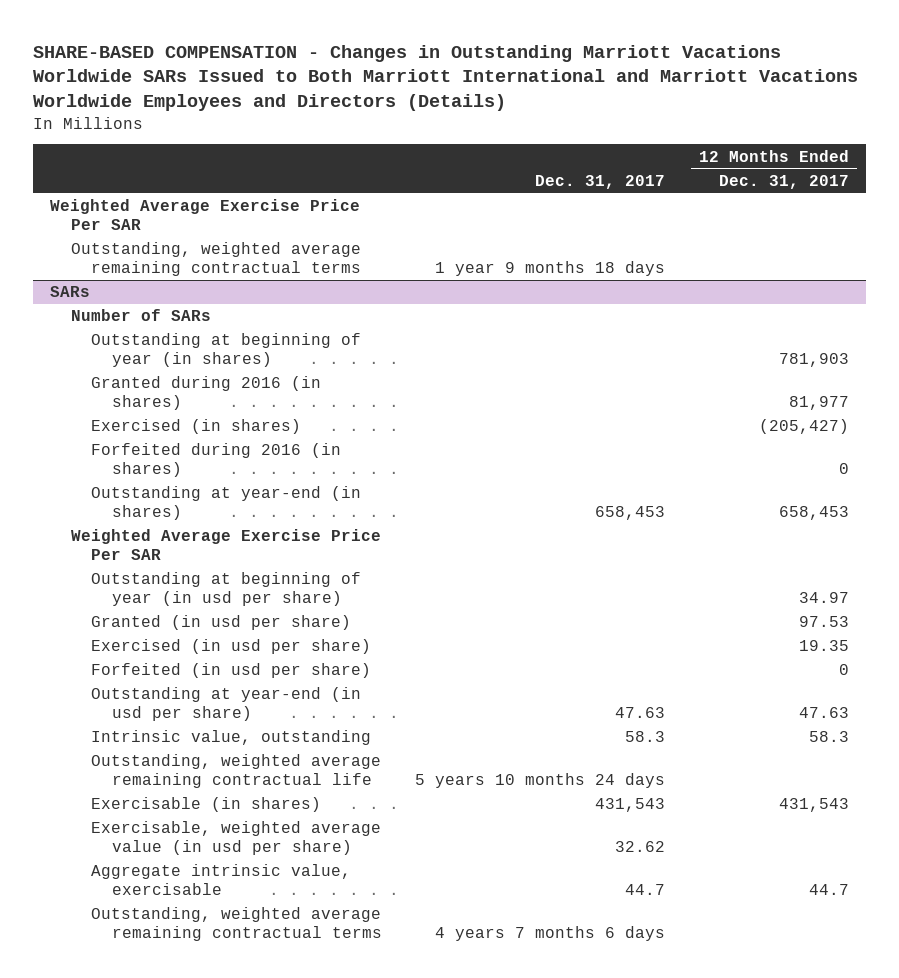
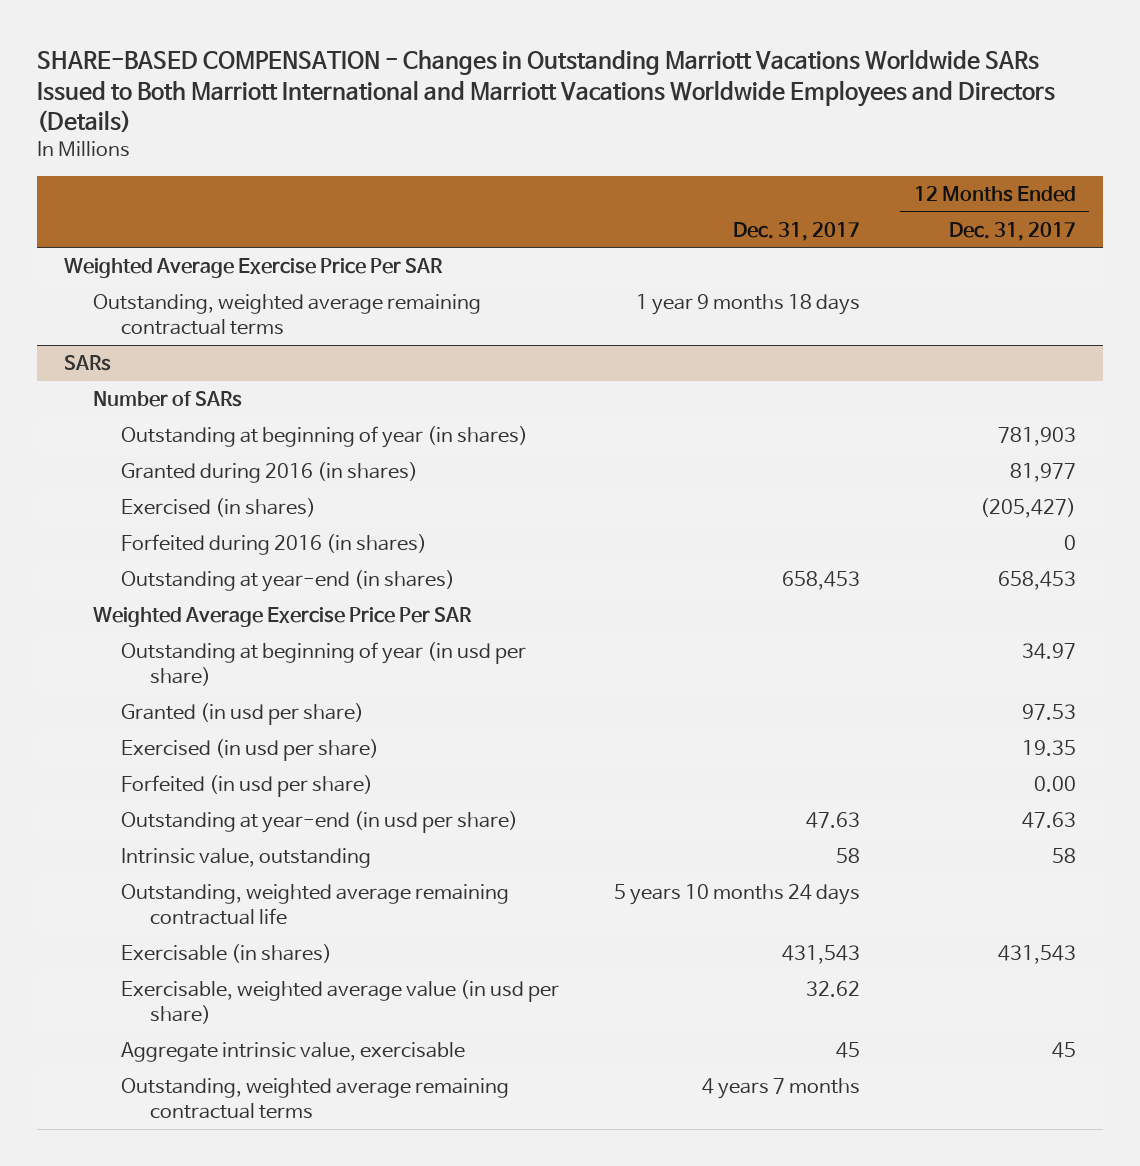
@ SARs
- Forfeited (in usd per share) | | 0
+ Forfeited (in usd per share) | | 0.00
- Intrinsic value, outstanding | 58.3 | 58.3
+ Intrinsic value, outstanding | 58 | 58
- Aggregate intrinsic value, exercisable | 44.7 | 44.7
- Outstanding, weighted average remaining contractual terms | 4 years 7 months 6 days |
+ Aggregate intrinsic value, exercisable | 45 | 45
+ Outstanding, weighted average remaining contractual terms | 4 years 7 months |

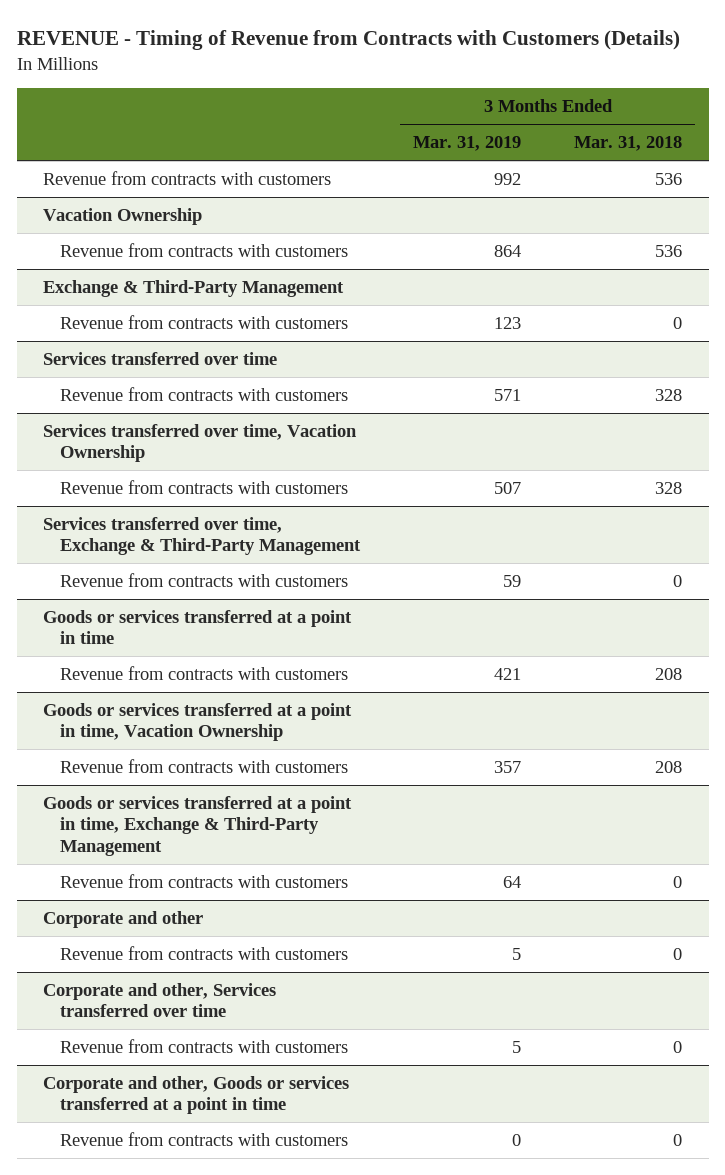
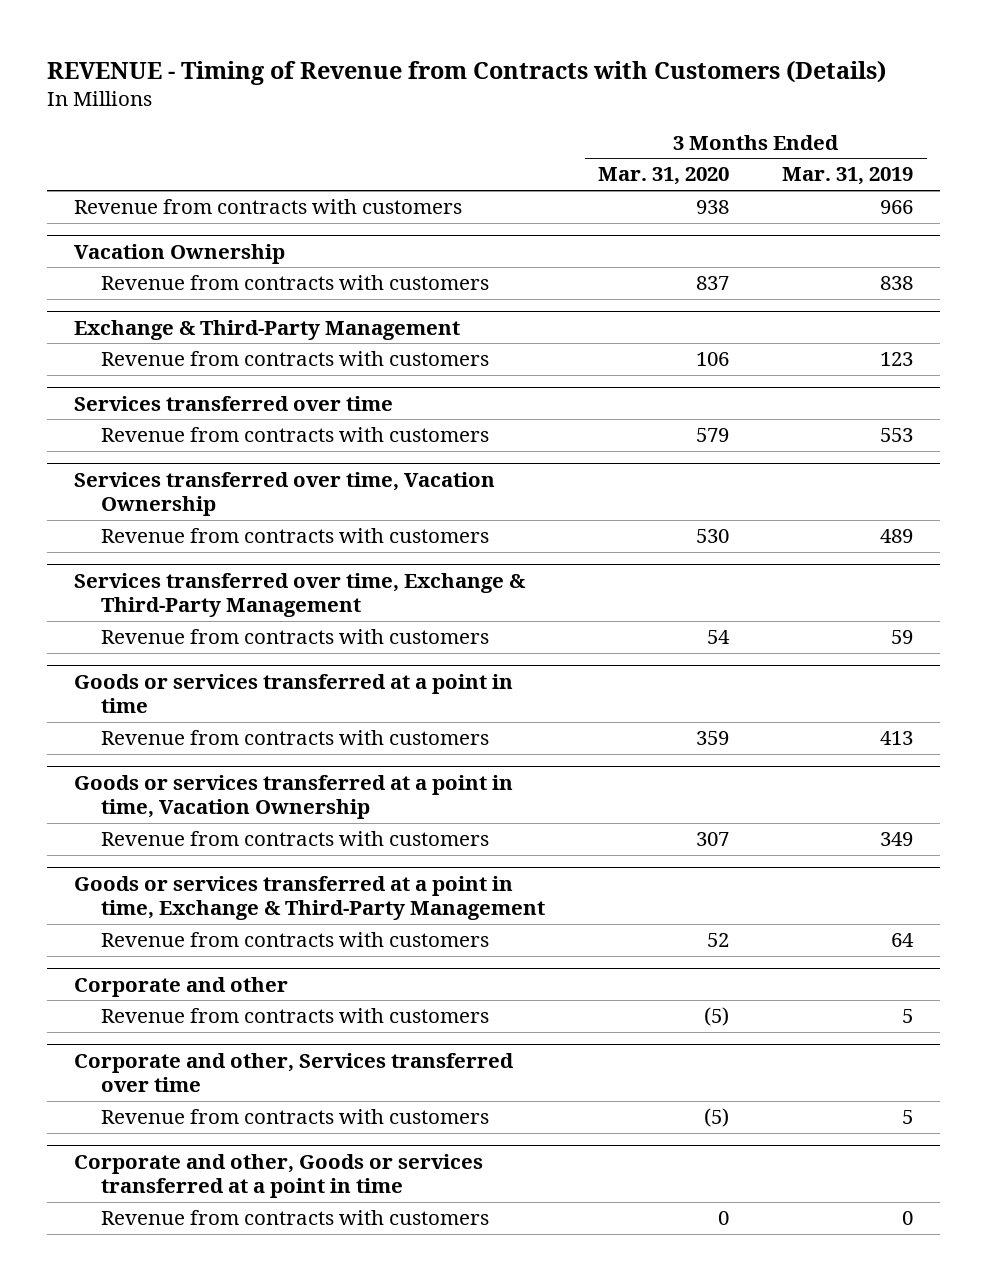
- | 3 Months Ended Mar. 31, 2019 | 3 Months Ended Mar. 31, 2018
+ | 3 Months Ended Mar. 31, 2020 | 3 Months Ended Mar. 31, 2019
- Revenue from contracts with customers | 992 | 536
+ Revenue from contracts with customers | 938 | 966
@ Vacation Ownership
- Revenue from contracts with customers | 864 | 536
+ Revenue from contracts with customers | 837 | 838
@ Services transferred over time
- Revenue from contracts with customers | 571 | 328
+ Revenue from contracts with customers | 579 | 553
@ Services transferred over time, Vacation Ownership
- Revenue from contracts with customers | 507 | 328
+ Revenue from contracts with customers | 530 | 489
@ Goods or services transferred at a point in time
- Revenue from contracts with customers | 421 | 208
+ Revenue from contracts with customers | 359 | 413
@ Goods or services transferred at a point in time, Vacation Ownership
- Revenue from contracts with customers | 357 | 208
+ Revenue from contracts with customers | 307 | 349

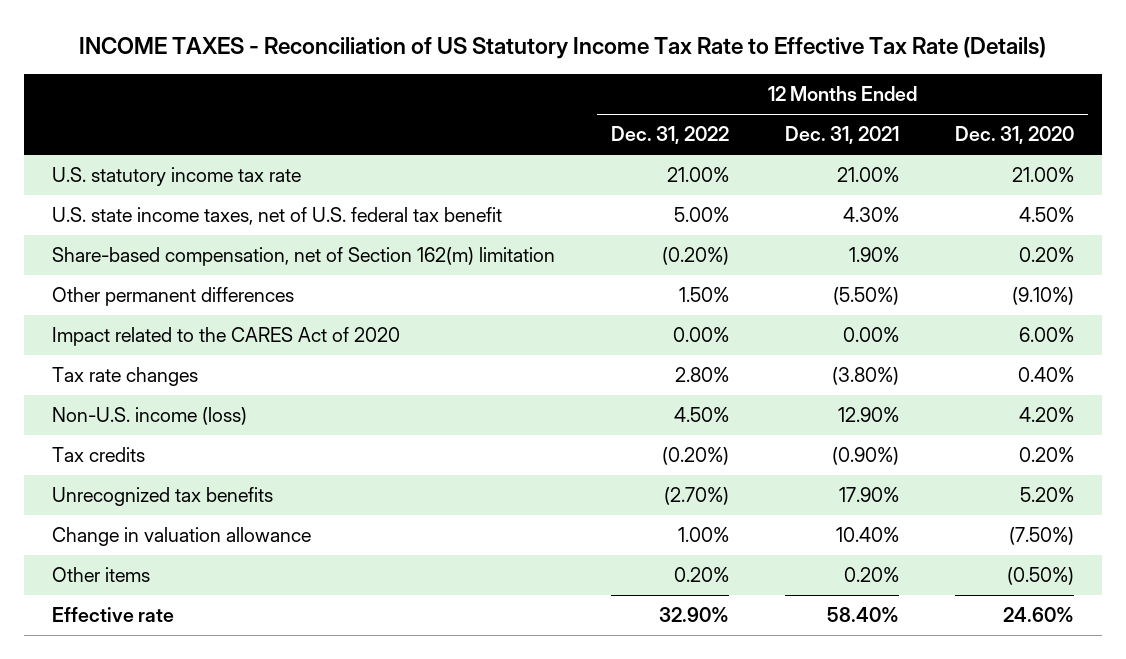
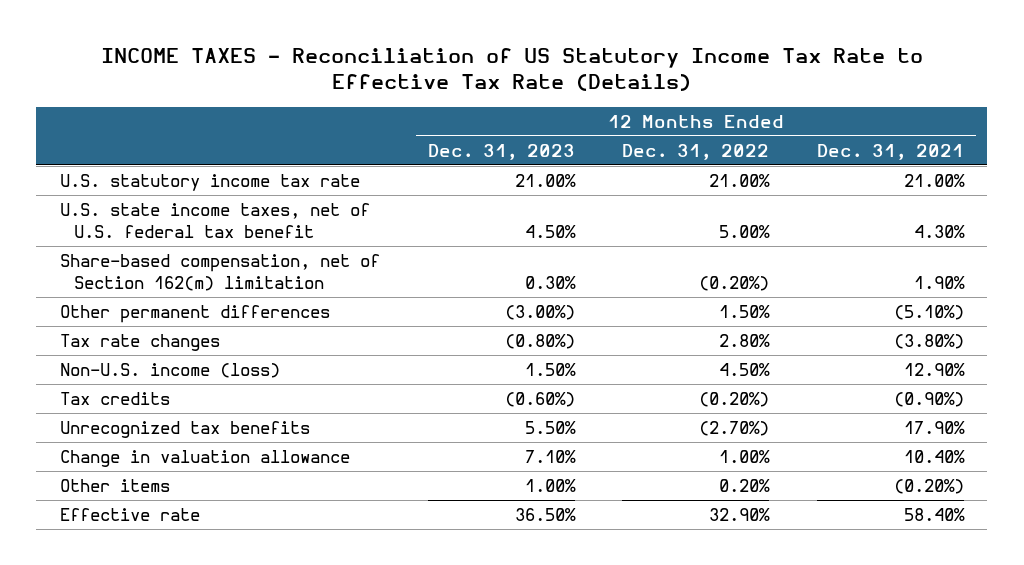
- | 12 Months Ended Dec. 31, 2022 | 12 Months Ended Dec. 31, 2021 | 12 Months Ended Dec. 31, 2020
+ | 12 Months Ended Dec. 31, 2023 | 12 Months Ended Dec. 31, 2022 | 12 Months Ended Dec. 31, 2021
- Other permanent differences | 1.50% | (5.50%) | (9.10%)
- Impact related to the CARES Act of 2020 | 0.00% | 0.00% | 6.00%
+ Other permanent differences | (3.00%) | 1.50% | (5.10%)
- Other items | 0.20% | 0.20% | (0.50%)
+ Other items | 1.00% | 0.20% | (0.20%)

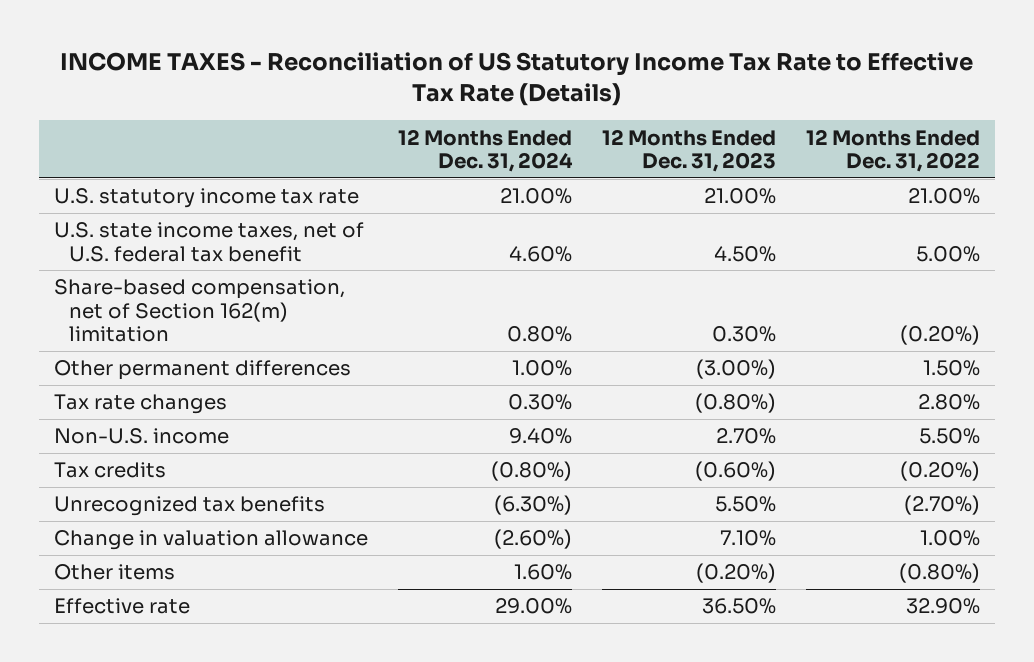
- | 12 Months Ended Dec. 31, 2023 | 12 Months Ended Dec. 31, 2022 | 12 Months Ended Dec. 31, 2021
+ | 12 Months Ended Dec. 31, 2024 | 12 Months Ended Dec. 31, 2023 | 12 Months Ended Dec. 31, 2022
- Non-U.S. income (loss) | 1.50% | 4.50% | 12.90%
+ Non-U.S. income | 9.40% | 2.70% | 5.50%
- Other items | 1.00% | 0.20% | (0.20%)
+ Other items | 1.60% | (0.20%) | (0.80%)

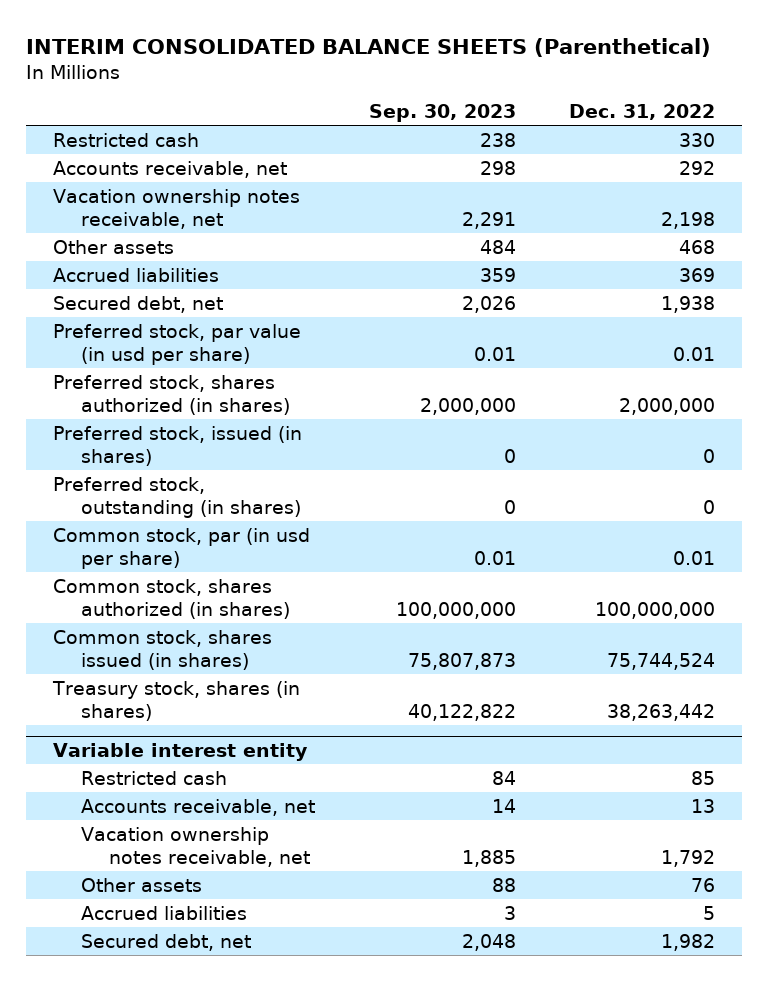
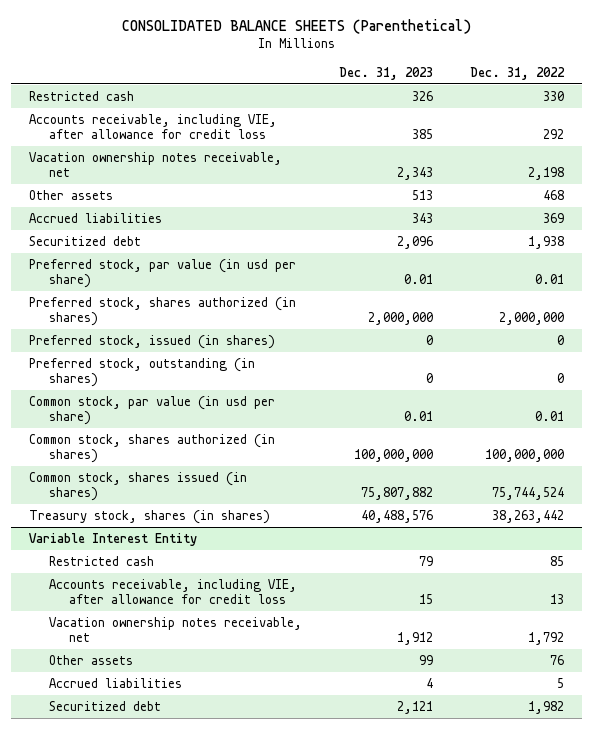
- INTERIM CONSOLIDATED BALANCE SHEETS (Parenthetical)
+ CONSOLIDATED BALANCE SHEETS (Parenthetical)
- | Sep. 30, 2023 | Dec. 31, 2022
+ | Dec. 31, 2023 | Dec. 31, 2022
- Accounts receivable, net | 298 | 292
+ Accounts receivable, including VIE, after allowance for credit loss | 385 | 292
- Secured debt, net | 2,026 | 1,938
+ Securitized debt | 2,096 | 1,938
- Common stock, par (in usd per share) | 0.01 | 0.01
+ Common stock, par value (in usd per share) | 0.01 | 0.01
- Variable interest entity
+ Variable Interest Entity
- Accounts receivable, net | 14 | 13
+ Accounts receivable, including VIE, after allowance for credit loss | 15 | 13
- Secured debt, net | 2,048 | 1,982
+ Securitized debt | 2,121 | 1,982

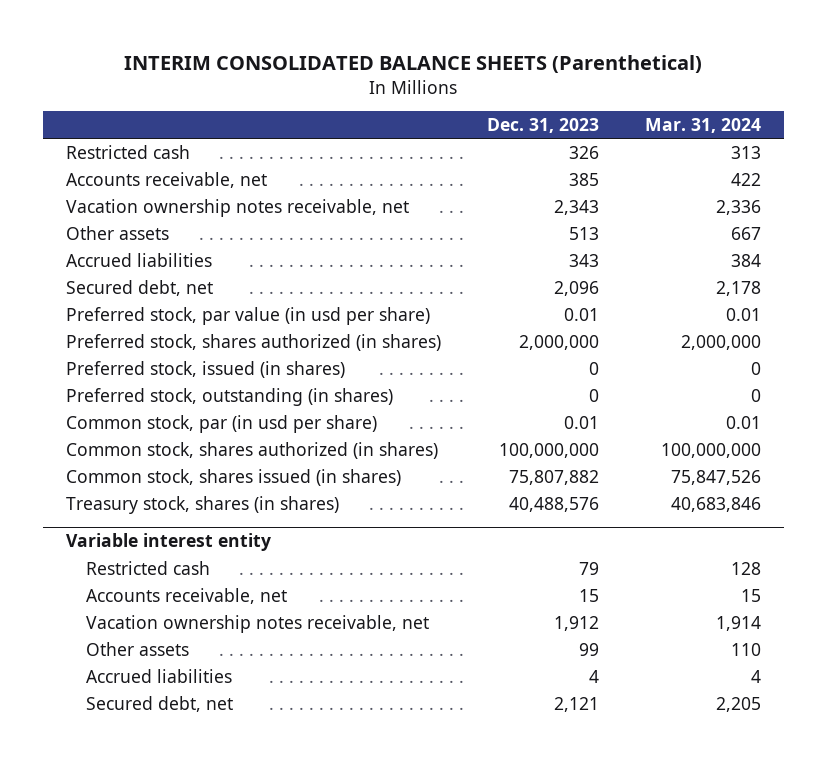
- CONSOLIDATED BALANCE SHEETS (Parenthetical)
+ INTERIM CONSOLIDATED BALANCE SHEETS (Parenthetical)
- | Dec. 31, 2023 | Dec. 31, 2022
+ | Dec. 31, 2023 | Mar. 31, 2024
- Accounts receivable, including VIE, after allowance for credit loss | 385 | 292
+ Accounts receivable, net | 385 | 422
- Securitized debt | 2,096 | 1,938
+ Secured debt, net | 2,096 | 2,178
- Common stock, par value (in usd per share) | 0.01 | 0.01
+ Common stock, par (in usd per share) | 0.01 | 0.01
- Variable Interest Entity
+ Variable interest entity
- Accounts receivable, including VIE, after allowance for credit loss | 15 | 13
+ Accounts receivable, net | 15 | 15
- Securitized debt | 2,121 | 1,982
+ Secured debt, net | 2,121 | 2,205

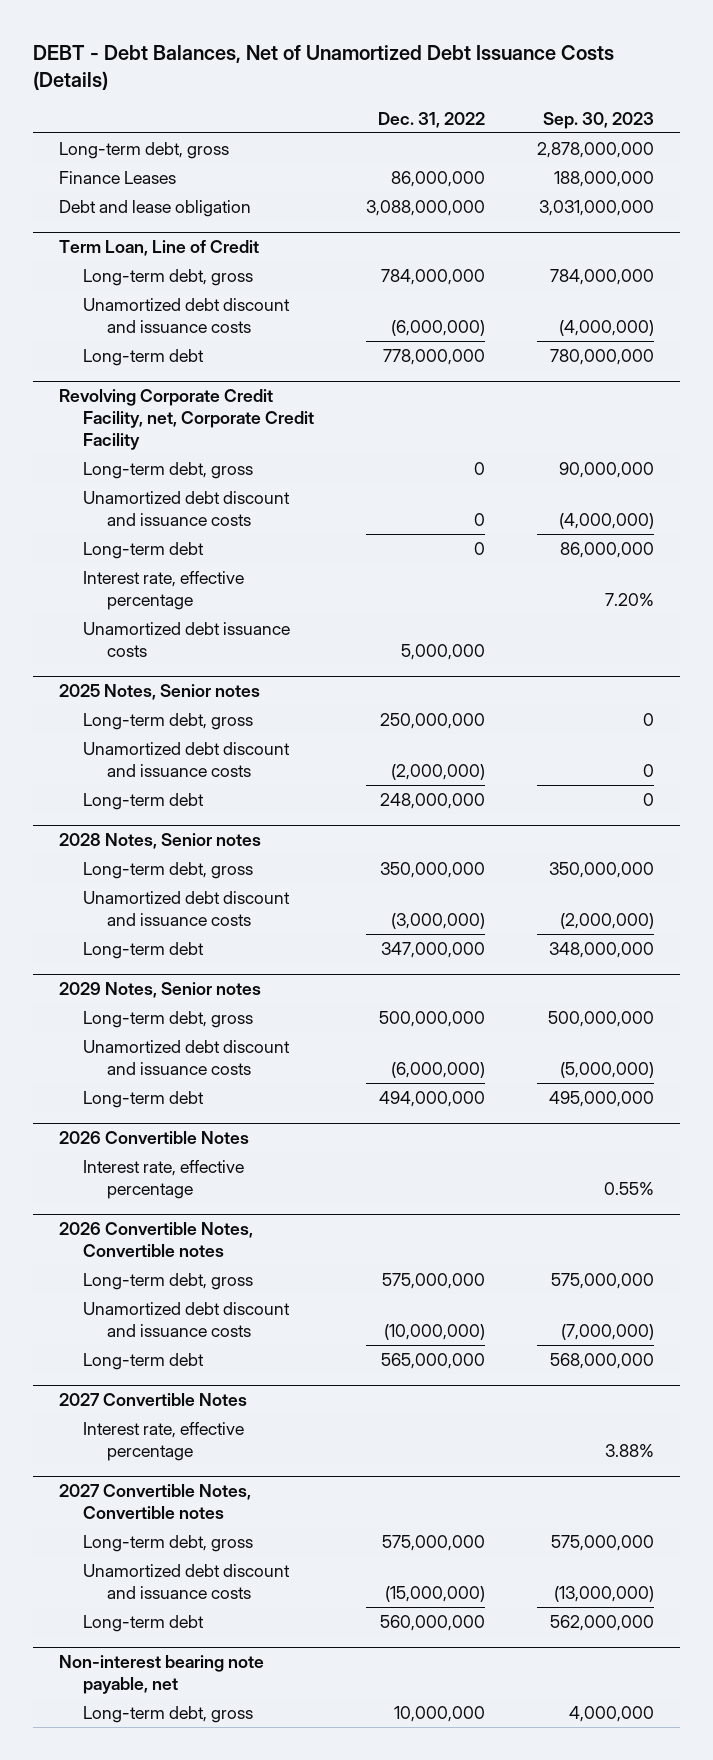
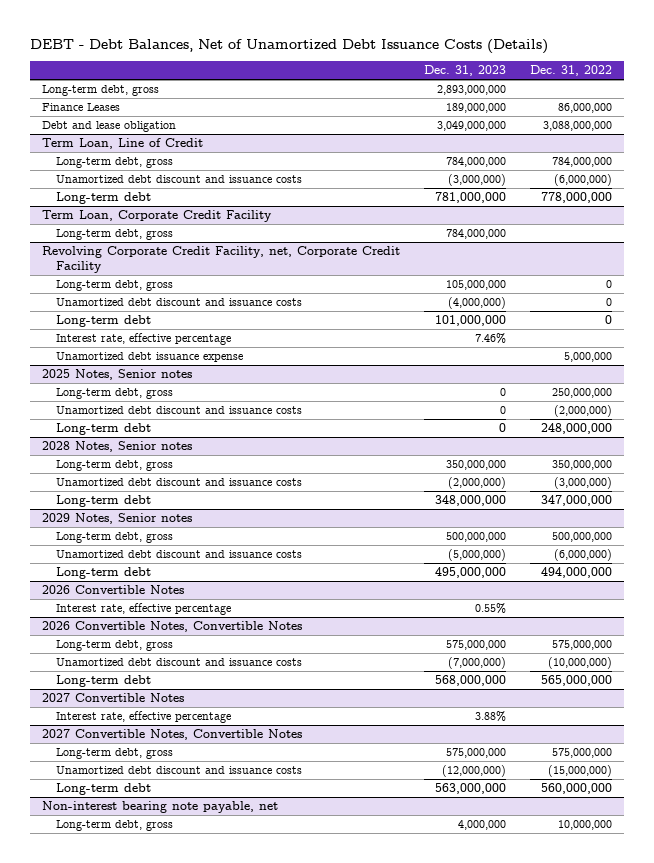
- | Dec. 31, 2022 | Sep. 30, 2023
+ | Dec. 31, 2023 | Dec. 31, 2022
+ Term Loan, Corporate Credit Facility
+ Long-term debt, gross | 784,000,000 |
@ Revolving Corporate Credit Facility, net, Corporate Credit Facility
- Unamortized debt issuance costs | 5,000,000 |
+ Unamortized debt issuance expense | | 5,000,000
- 2026 Convertible Notes, Convertible notes
+ 2026 Convertible Notes, Convertible Notes
- 2027 Convertible Notes, Convertible notes
+ 2027 Convertible Notes, Convertible Notes

